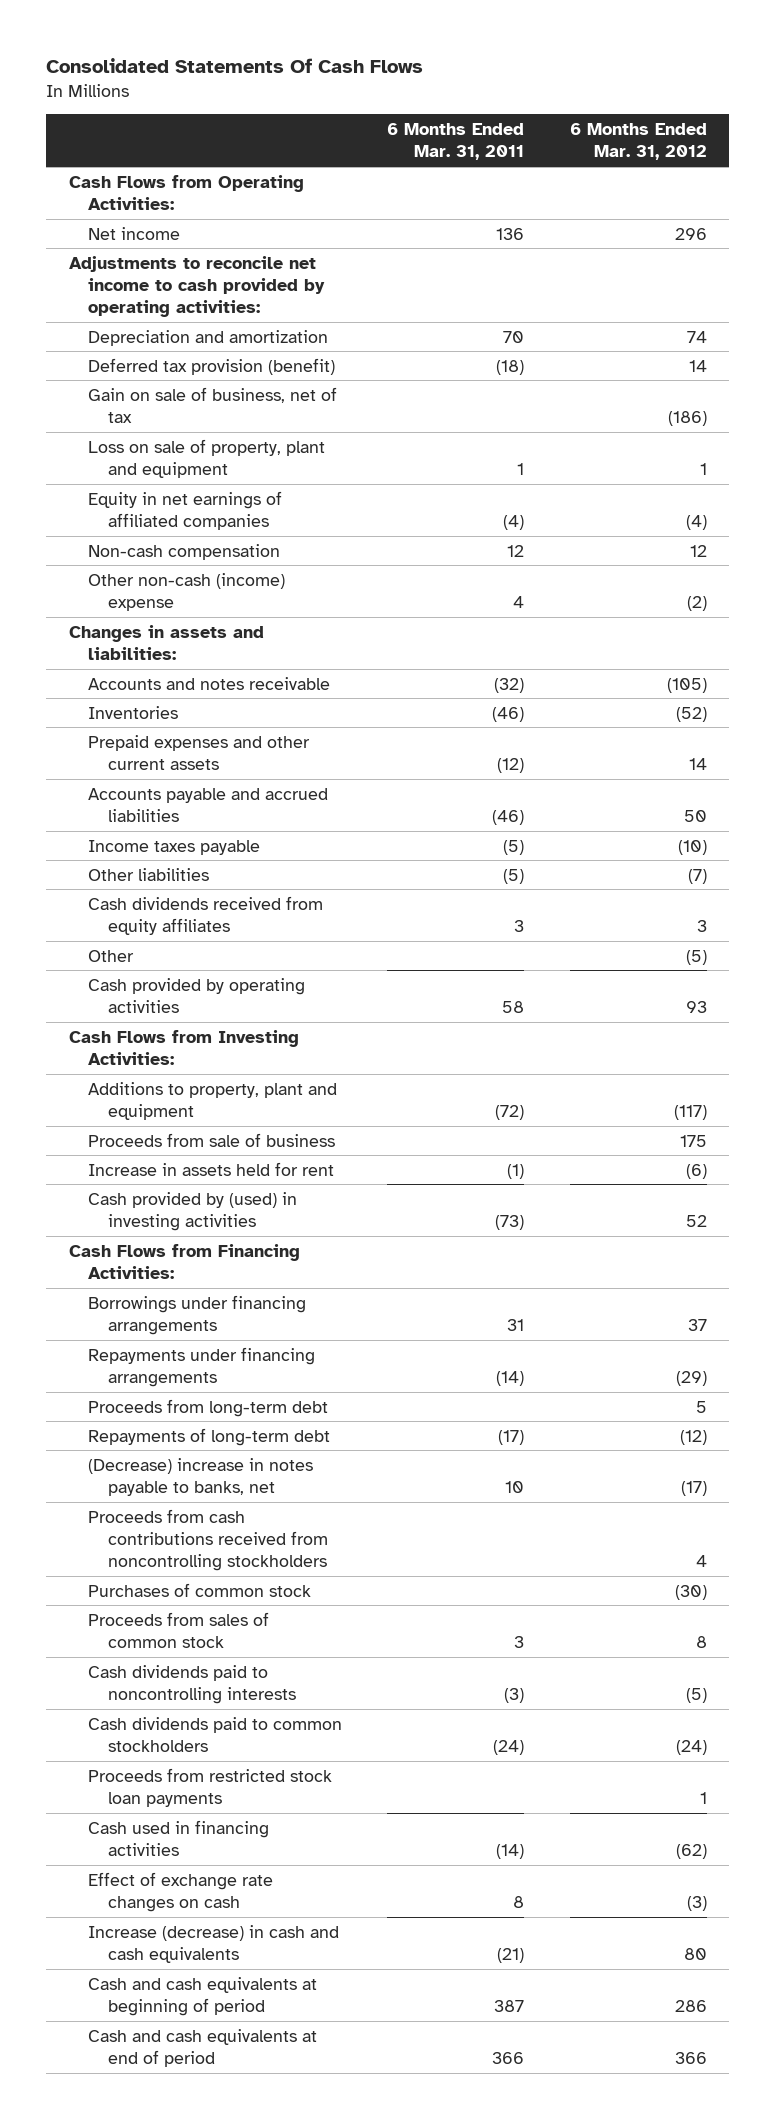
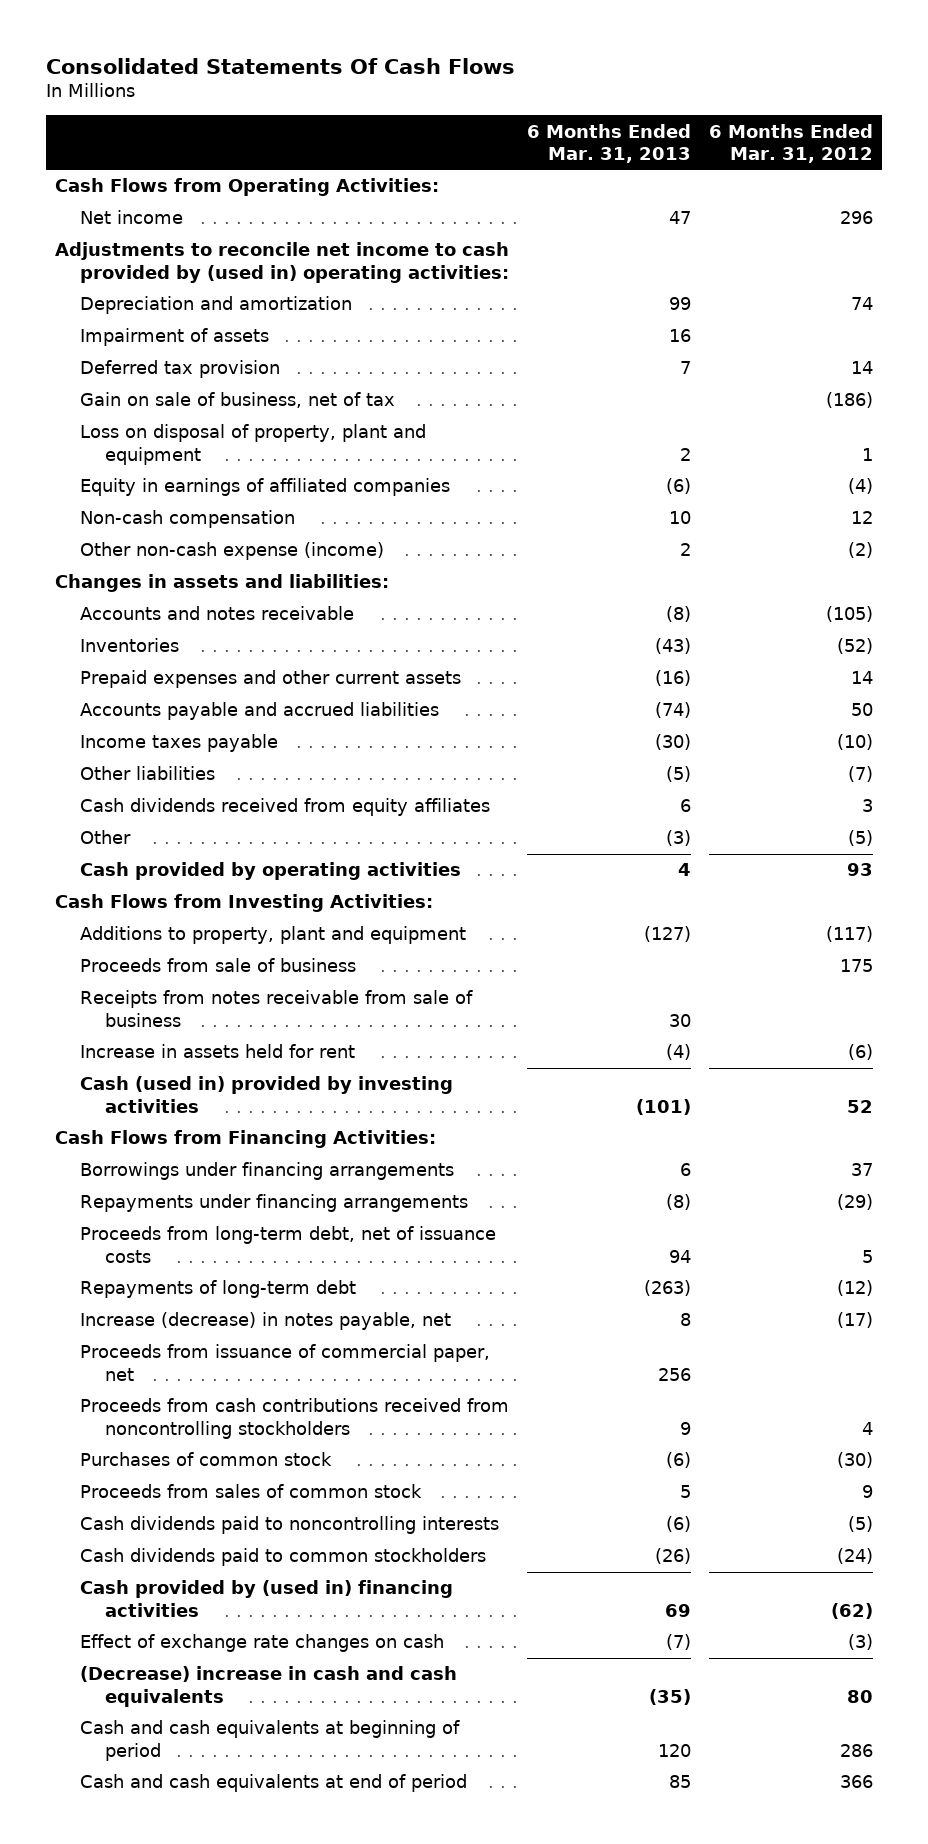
- | 6 Months Ended Mar. 31, 2011 | 6 Months Ended Mar. 31, 2012
+ | 6 Months Ended Mar. 31, 2013 | 6 Months Ended Mar. 31, 2012
- Adjustments to reconcile net income to cash provided by operating activities:
+ Adjustments to reconcile net income to cash provided by (used in) operating activities:
- Deferred tax provision (benefit) | (18) | 14
+ Impairment of assets | 16 |
+ Deferred tax provision | 7 | 14
- Loss on sale of property, plant and equipment | 1 | 1
- Equity in net earnings of affiliated companies | (4) | (4)
+ Loss on disposal of property, plant and equipment | 2 | 1
+ Equity in earnings of affiliated companies | (6) | (4)
- Other non-cash (income) expense | 4 | (2)
+ Other non-cash expense (income) | 2 | (2)
+ Receipts from notes receivable from sale of business | 30 |
- Cash provided by (used) in investing activities | (73) | 52
+ Cash (used in) provided by investing activities | (101) | 52
- Proceeds from long-term debt | | 5
+ Proceeds from long-term debt, net of issuance costs | 94 | 5
- (Decrease) increase in notes payable to banks, net | 10 | (17)
+ Increase (decrease) in notes payable, net | 8 | (17)
+ Proceeds from issuance of commercial paper, net | 256 |
- Proceeds from sales of common stock | 3 | 8
+ Proceeds from sales of common stock | 5 | 9
- Proceeds from restricted stock loan payments | | 1
- Cash used in financing activities | (14) | (62)
+ Cash provided by (used in) financing activities | 69 | (62)
- Increase (decrease) in cash and cash equivalents | (21) | 80
+ (Decrease) increase in cash and cash equivalents | (35) | 80

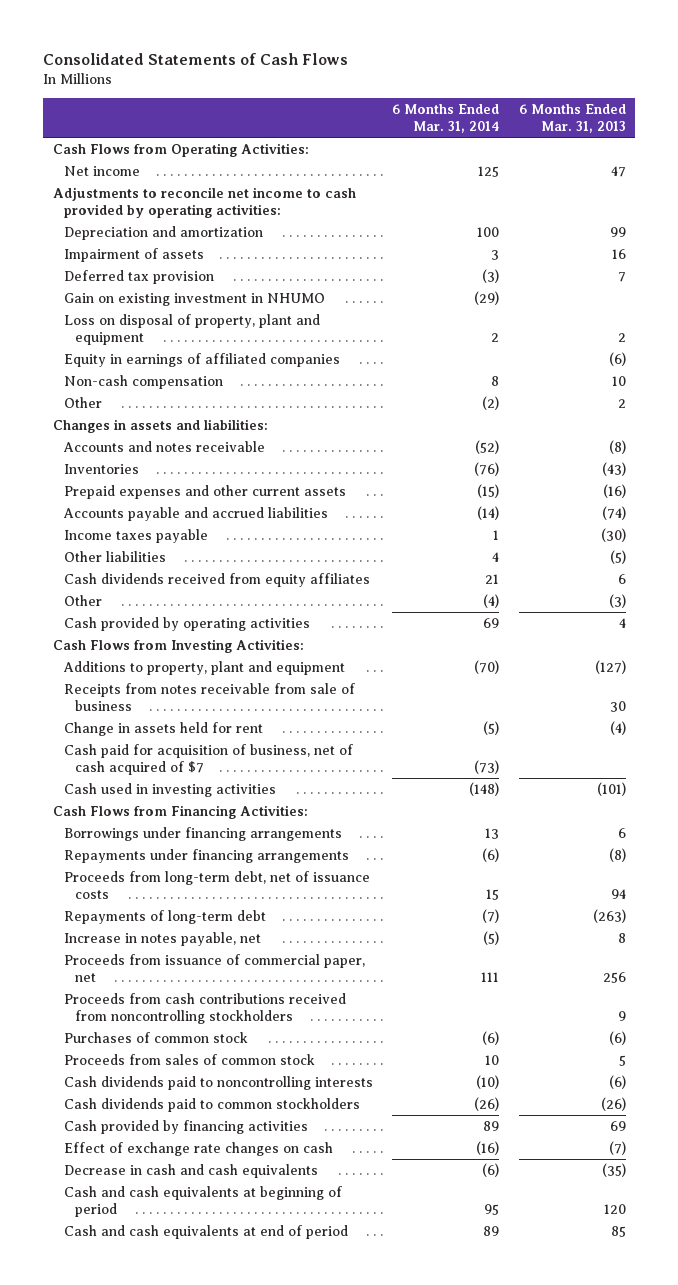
- Consolidated Statements Of Cash Flows
+ Consolidated Statements of Cash Flows
- | 6 Months Ended Mar. 31, 2013 | 6 Months Ended Mar. 31, 2012
+ | 6 Months Ended Mar. 31, 2014 | 6 Months Ended Mar. 31, 2013
- Adjustments to reconcile net income to cash provided by (used in) operating activities:
+ Adjustments to reconcile net income to cash provided by operating activities:
- Gain on sale of business, net of tax | | (186)
+ Gain on existing investment in NHUMO | (29) |
- Other non-cash expense (income) | 2 | (2)
+ Other | (2) | 2
- Proceeds from sale of business | | 175
- Increase in assets held for rent | (4) | (6)
- Cash (used in) provided by investing activities | (101) | 52
+ Change in assets held for rent | (5) | (4)
+ Cash paid for acquisition of business, net of cash acquired of $7 | (73) |
+ Cash used in investing activities | (148) | (101)
- Increase (decrease) in notes payable, net | 8 | (17)
+ Increase in notes payable, net | (5) | 8
- Cash provided by (used in) financing activities | 69 | (62)
+ Cash provided by financing activities | 89 | 69
- (Decrease) increase in cash and cash equivalents | (35) | 80
+ Decrease in cash and cash equivalents | (6) | (35)

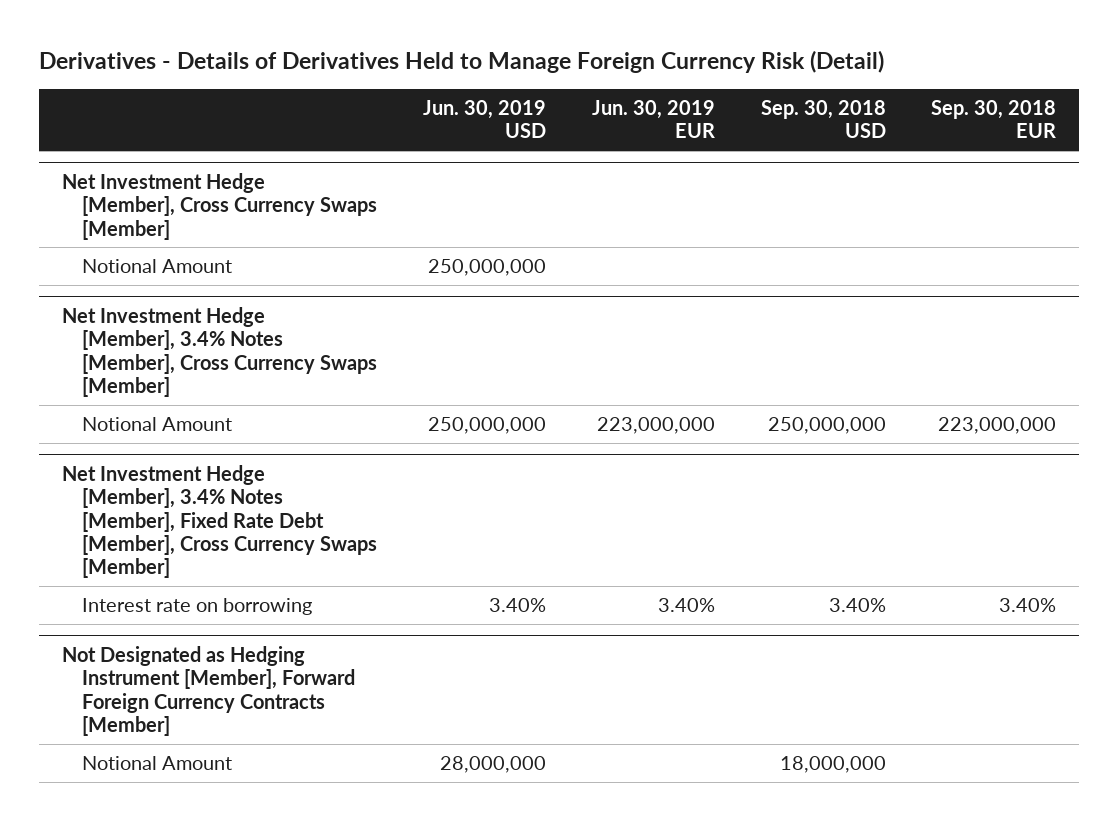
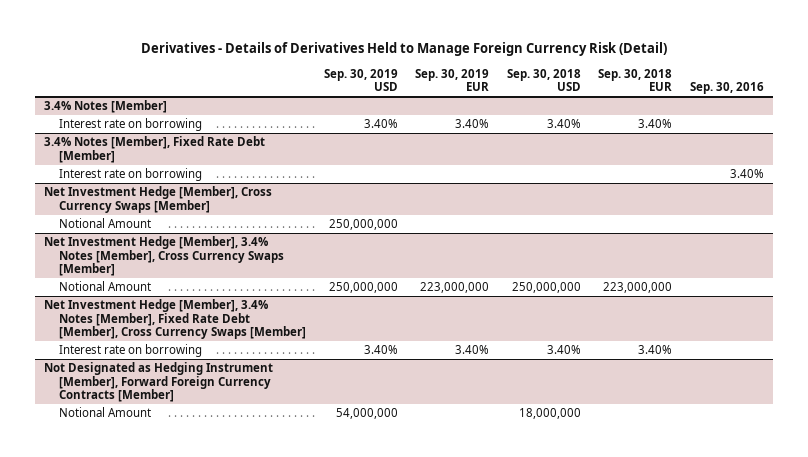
- | Jun. 30, 2019 USD | Jun. 30, 2019 EUR | Sep. 30, 2018 USD | Sep. 30, 2018 EUR
+ | Sep. 30, 2019 USD | Sep. 30, 2019 EUR | Sep. 30, 2018 USD | Sep. 30, 2018 EUR | Sep. 30, 2016
+ 3.4% Notes [Member]
+ Interest rate on borrowing | 3.40% | 3.40% | 3.40% | 3.40% |
+ 3.4% Notes [Member], Fixed Rate Debt [Member]
+ Interest rate on borrowing | | | | | 3.40%

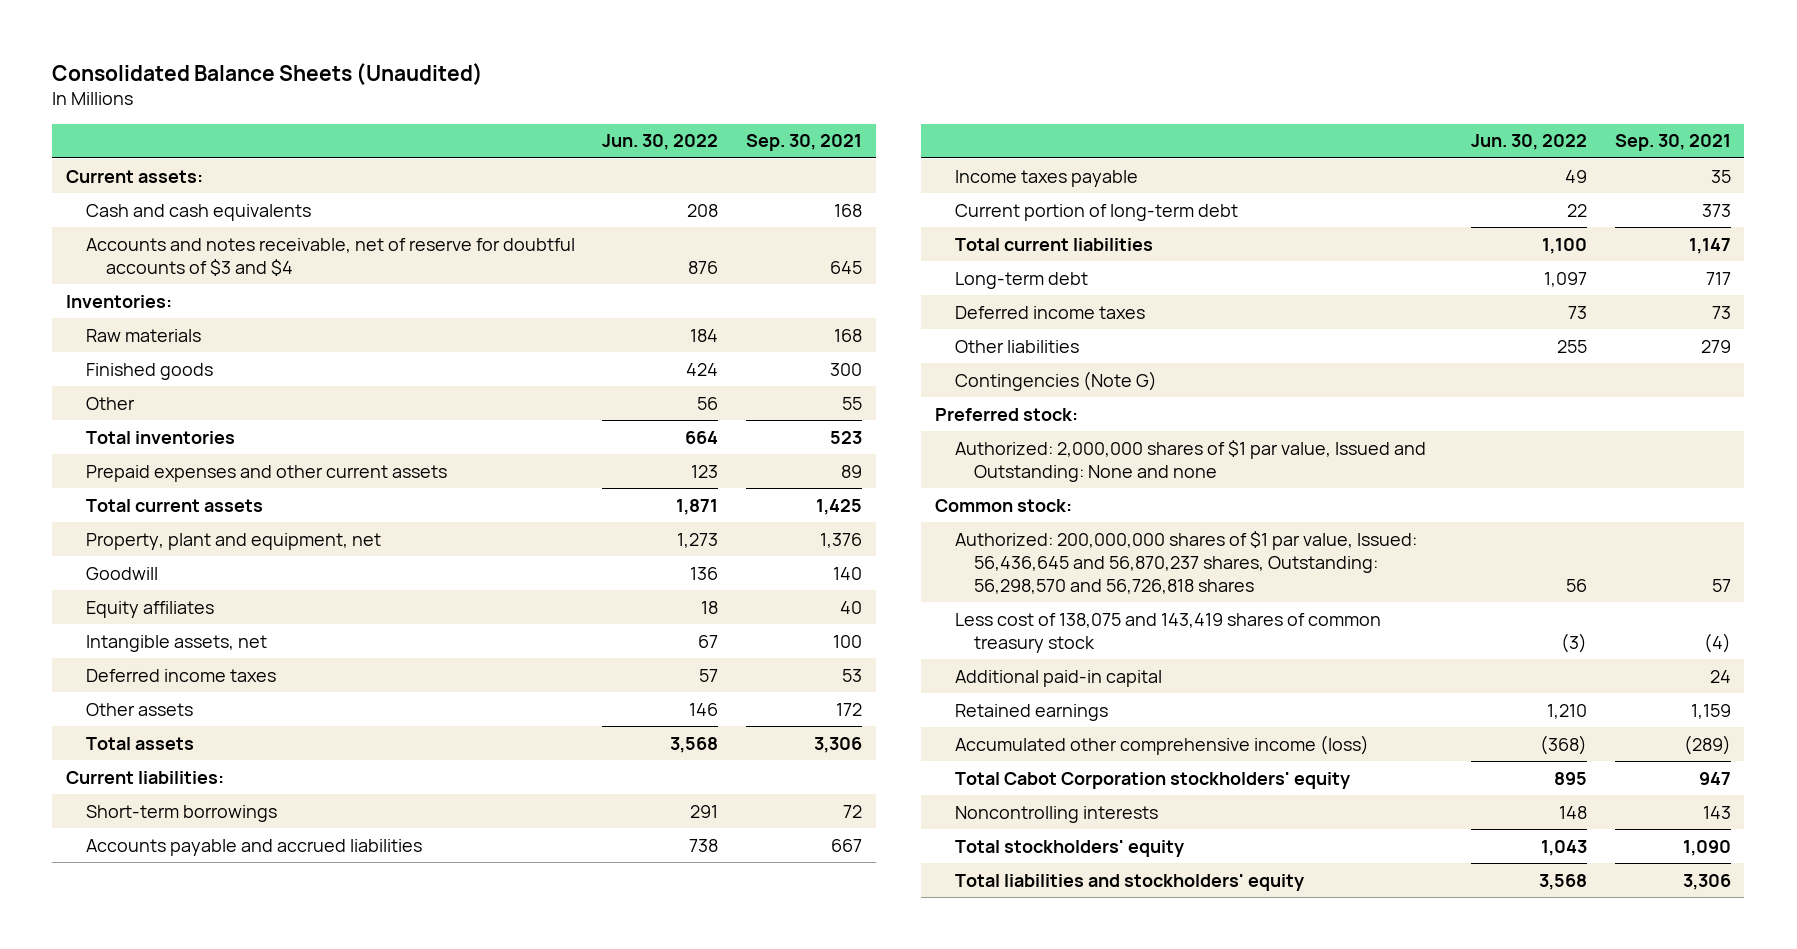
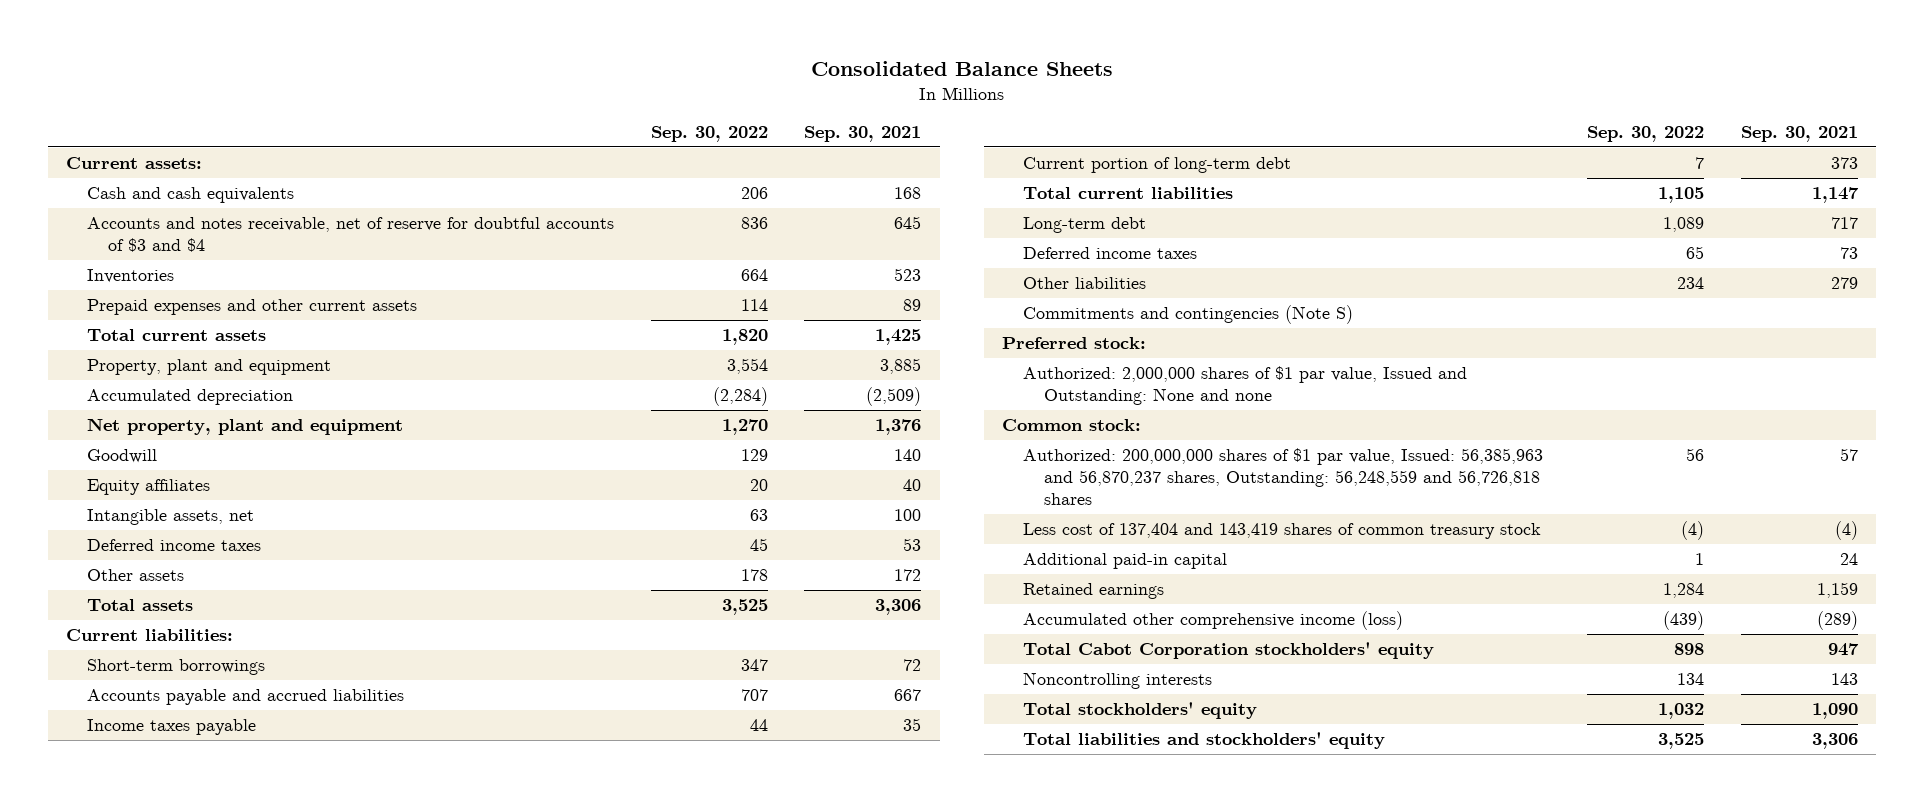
- Consolidated Balance Sheets (Unaudited)
+ Consolidated Balance Sheets
- | Jun. 30, 2022 | Sep. 30, 2021
+ | Sep. 30, 2022 | Sep. 30, 2021
- Inventories:
- Raw materials | 184 | 168
- Finished goods | 424 | 300
- Other | 56 | 55
- Total inventories | 664 | 523
+ Inventories | 664 | 523
- Property, plant and equipment, net | 1,273 | 1,376
+ Property, plant and equipment | 3,554 | 3,885
+ Accumulated depreciation | (2,284) | (2,509)
+ Net property, plant and equipment | 1,270 | 1,376
- Contingencies (Note G)
+ Commitments and contingencies (Note S)
- Authorized: 200,000,000 shares of $1 par value, Issued: 56,436,645 and 56,870,237 shares, Outstanding: 56,298,570 and 56,726,818 shares | 56 | 57
- Less cost of 138,075 and 143,419 shares of common treasury stock | (3) | (4)
+ Authorized: 200,000,000 shares of $1 par value, Issued: 56,385,963 and 56,870,237 shares, Outstanding: 56,248,559 and 56,726,818 shares | 56 | 57
+ Less cost of 137,404 and 143,419 shares of common treasury stock | (4) | (4)

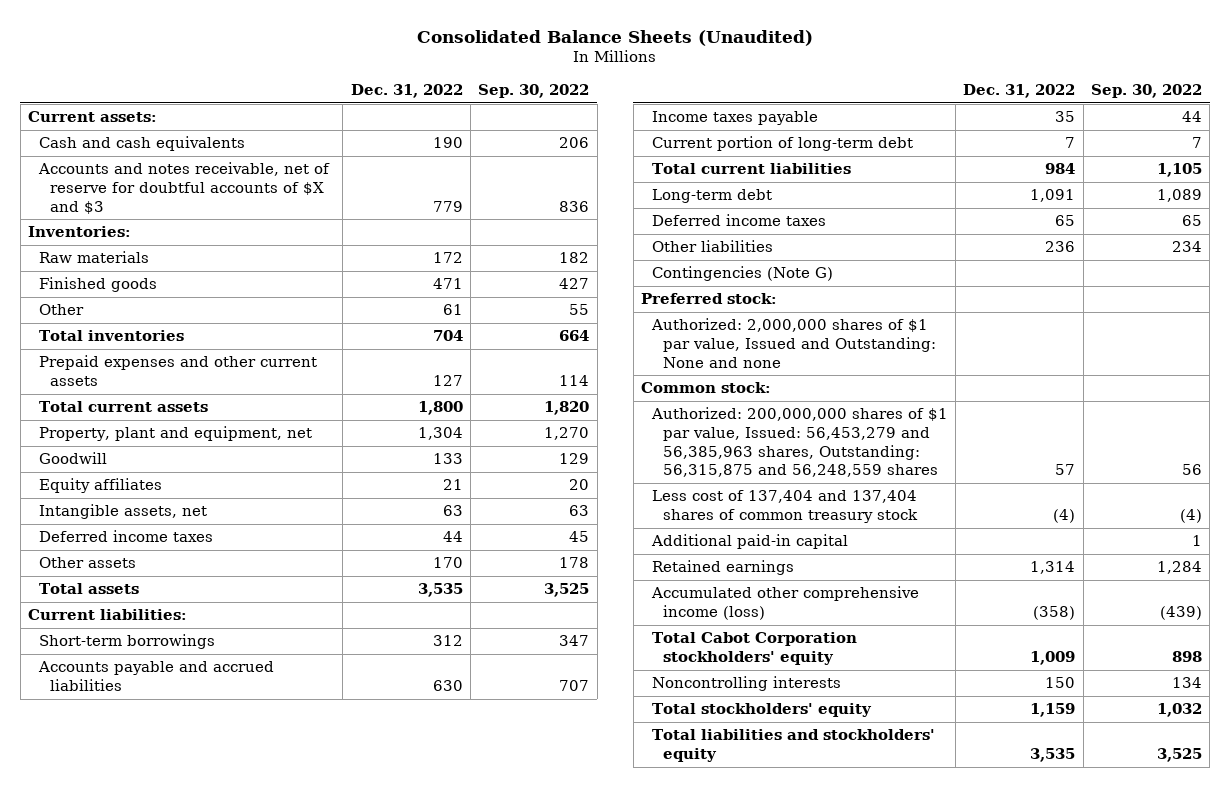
- Consolidated Balance Sheets
+ Consolidated Balance Sheets (Unaudited)
- | Sep. 30, 2022 | Sep. 30, 2021
+ | Dec. 31, 2022 | Sep. 30, 2022
- Accounts and notes receivable, net of reserve for doubtful accounts of $3 and $4 | 836 | 645
- Inventories | 664 | 523
+ Accounts and notes receivable, net of reserve for doubtful accounts of $X and $3 | 779 | 836
+ Inventories:
+ Raw materials | 172 | 182
+ Finished goods | 471 | 427
+ Other | 61 | 55
+ Total inventories | 704 | 664
- Property, plant and equipment | 3,554 | 3,885
- Accumulated depreciation | (2,284) | (2,509)
- Net property, plant and equipment | 1,270 | 1,376
+ Property, plant and equipment, net | 1,304 | 1,270
- Commitments and contingencies (Note S)
+ Contingencies (Note G)
- Authorized: 200,000,000 shares of $1 par value, Issued: 56,385,963 and 56,870,237 shares, Outstanding: 56,248,559 and 56,726,818 shares | 56 | 57
- Less cost of 137,404 and 143,419 shares of common treasury stock | (4) | (4)
+ Authorized: 200,000,000 shares of $1 par value, Issued: 56,453,279 and 56,385,963 shares, Outstanding: 56,315,875 and 56,248,559 shares | 57 | 56
+ Less cost of 137,404 and 137,404 shares of common treasury stock | (4) | (4)

